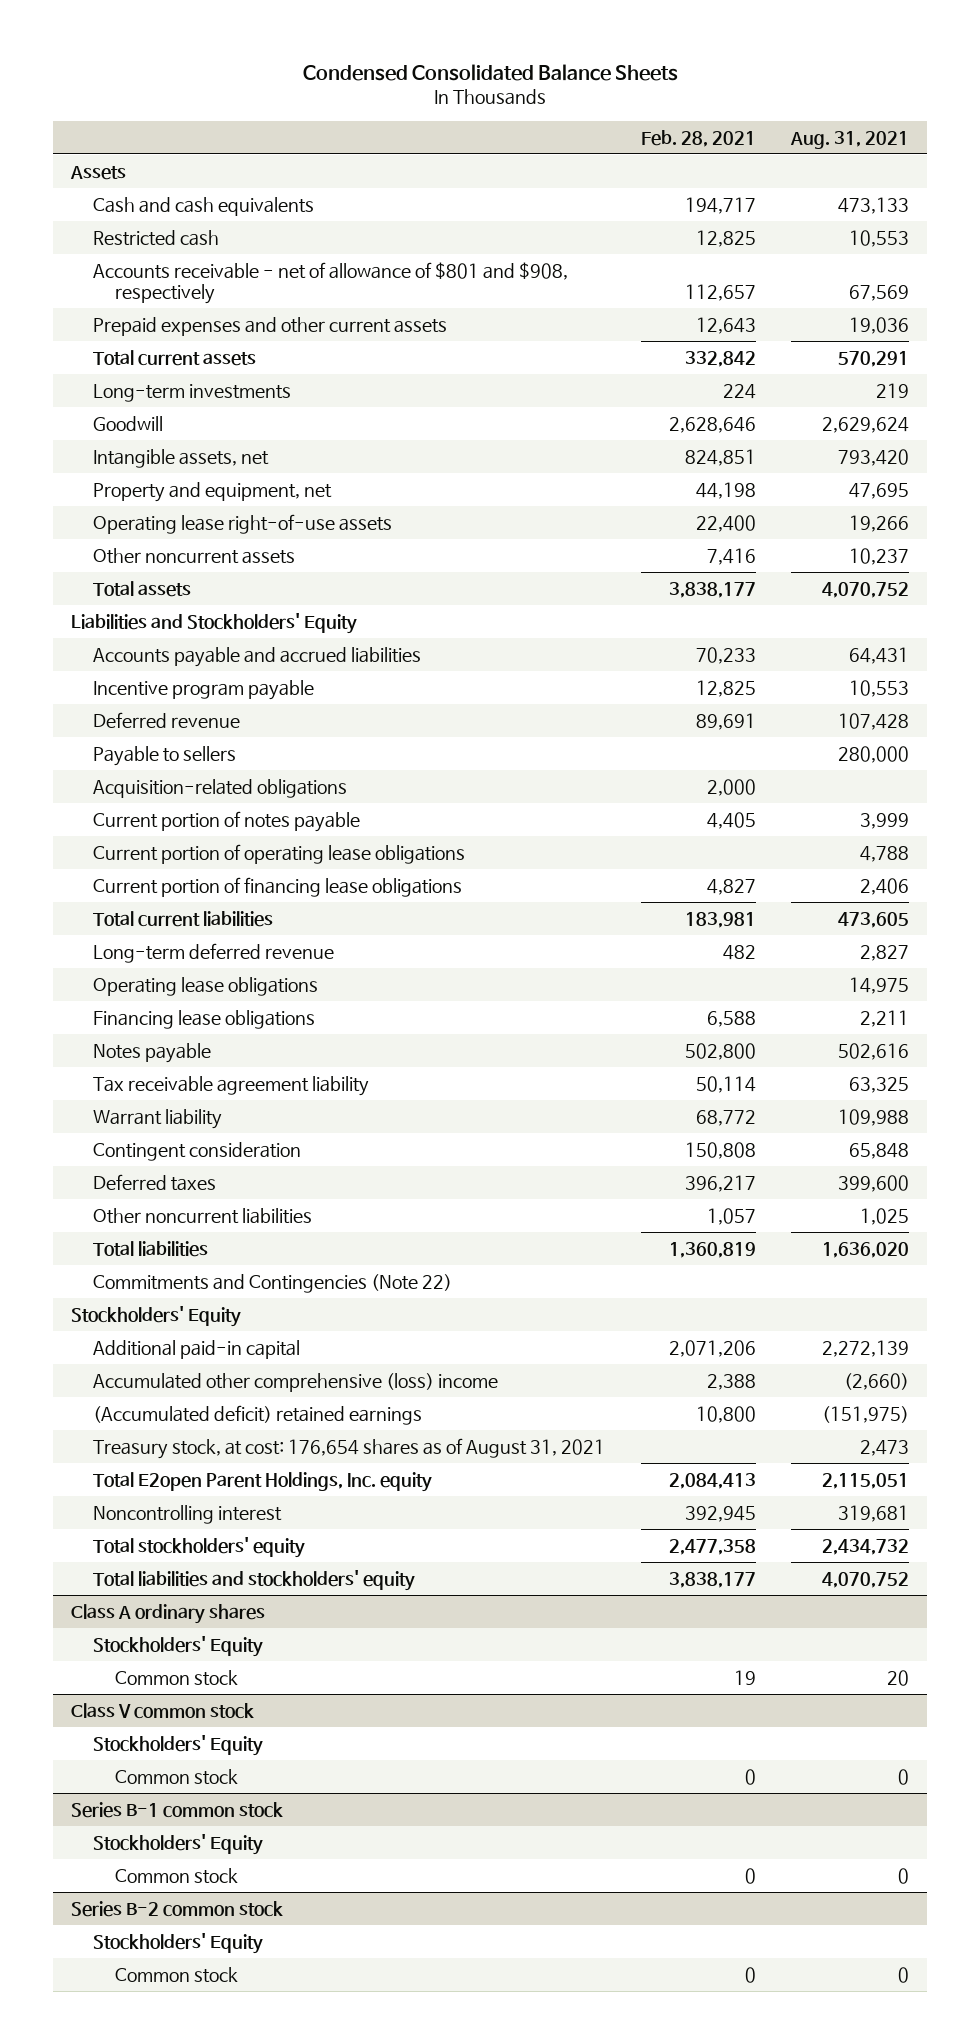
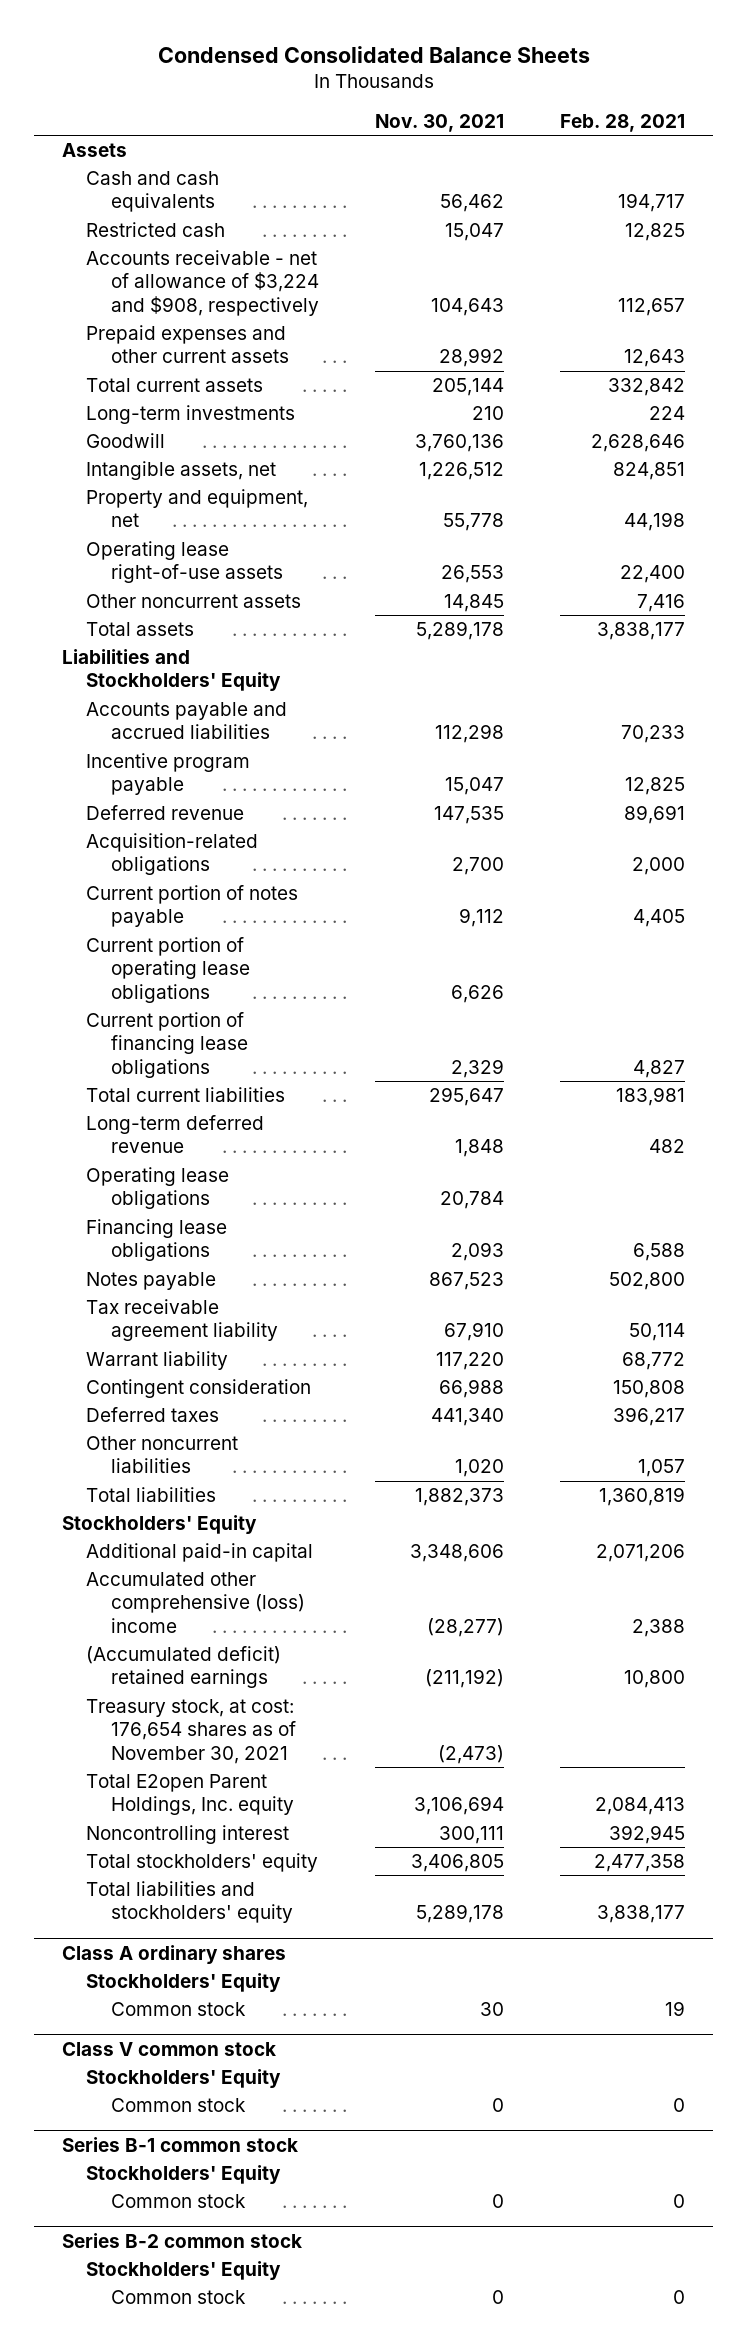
- | Feb. 28, 2021 | Aug. 31, 2021
+ | Nov. 30, 2021 | Feb. 28, 2021
- Accounts receivable - net of allowance of $801 and $908, respectively | 112,657 | 67,569
+ Accounts receivable - net of allowance of $3,224 and $908, respectively | 104,643 | 112,657
- Payable to sellers | | 280,000
- Commitments and Contingencies (Note 22)
- Treasury stock, at cost: 176,654 shares as of August 31, 2021 | | 2,473
+ Treasury stock, at cost: 176,654 shares as of November 30, 2021 | (2,473) |

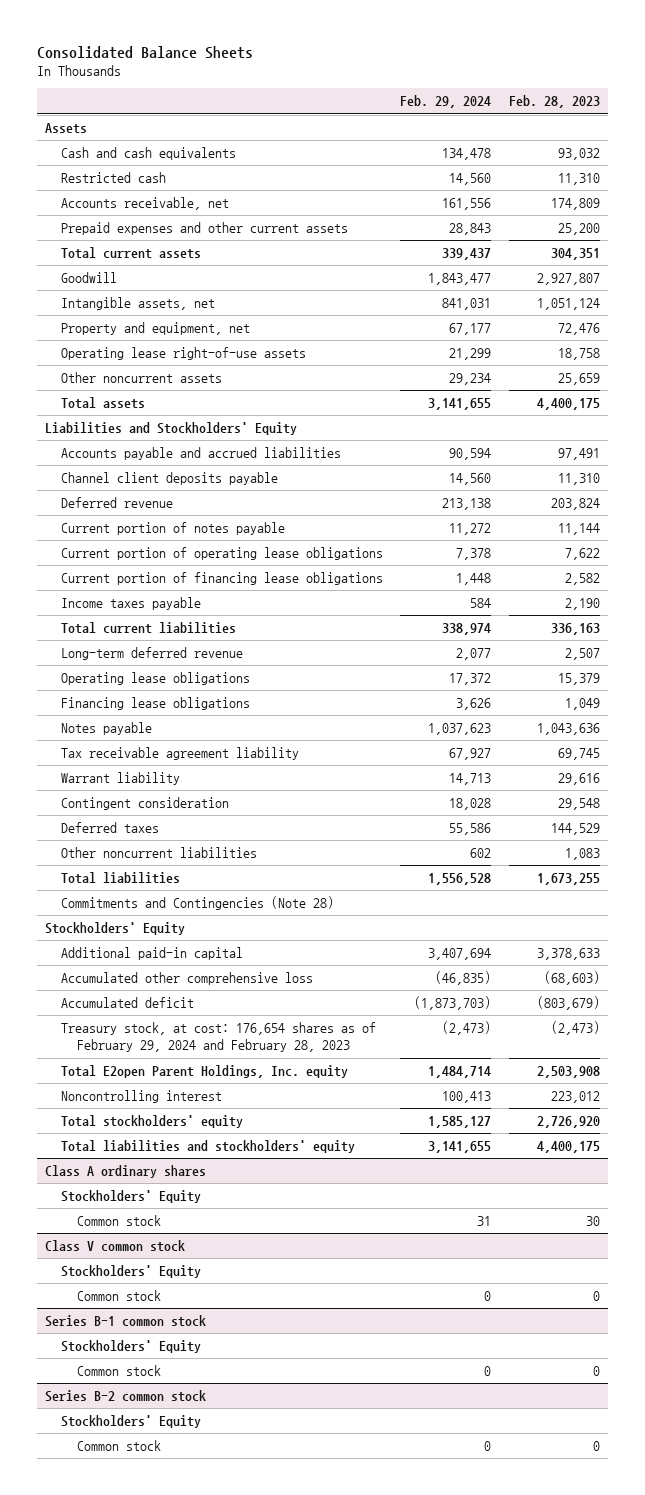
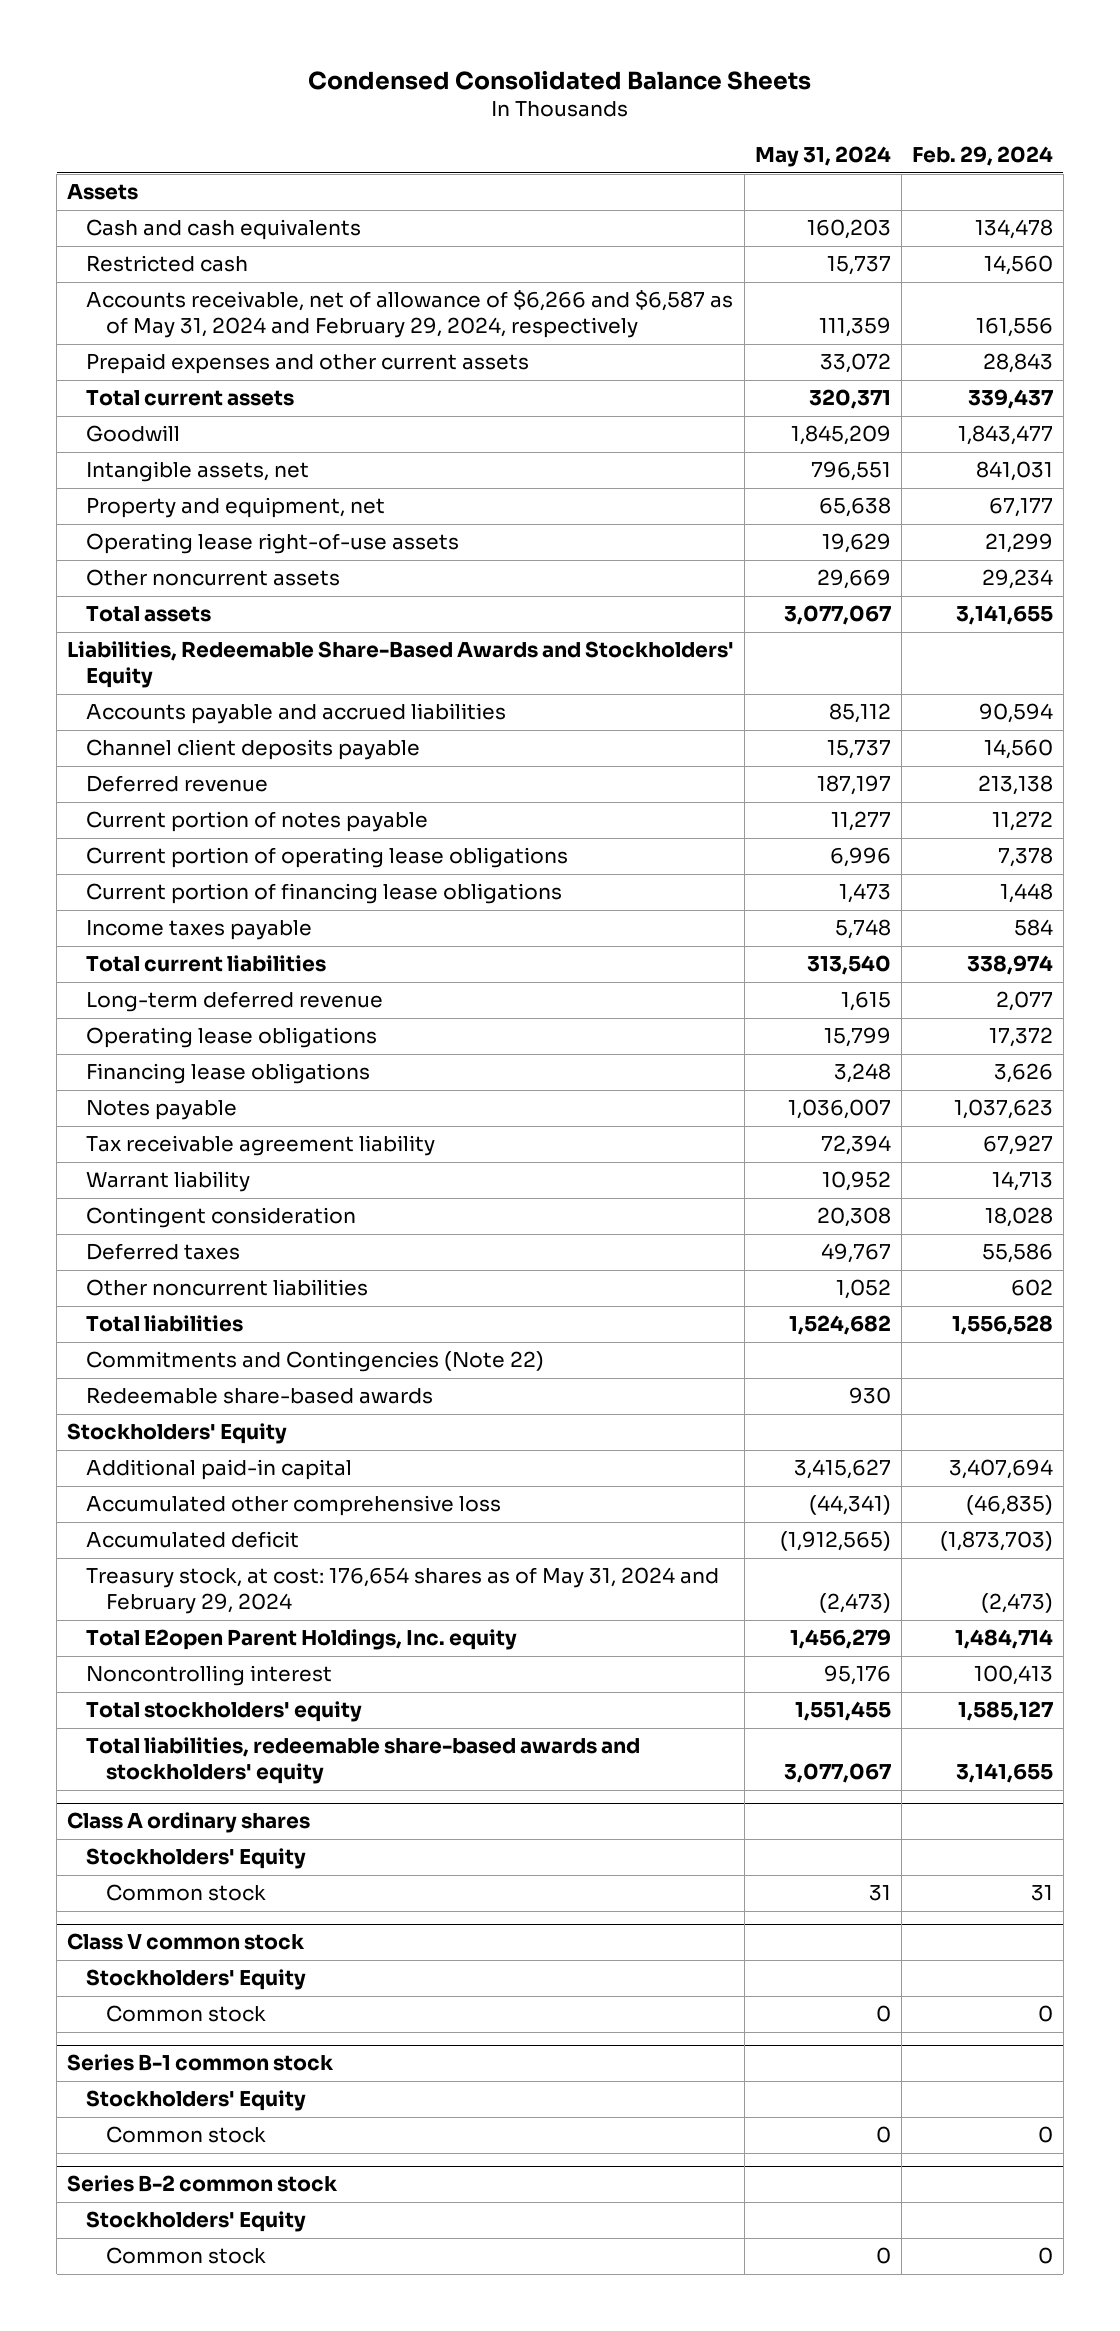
- Consolidated Balance Sheets
+ Condensed Consolidated Balance Sheets
- | Feb. 29, 2024 | Feb. 28, 2023
+ | May 31, 2024 | Feb. 29, 2024
- Accounts receivable, net | 161,556 | 174,809
+ Accounts receivable, net of allowance of $6,266 and $6,587 as of May 31, 2024 and February 29, 2024, respectively | 111,359 | 161,556
- Liabilities and Stockholders' Equity
+ Liabilities, Redeemable Share-Based Awards and Stockholders' Equity
- Commitments and Contingencies (Note 28)
+ Commitments and Contingencies (Note 22)
+ Redeemable share-based awards | 930 |
- Treasury stock, at cost: 176,654 shares as of February 29, 2024 and February 28, 2023 | (2,473) | (2,473)
+ Treasury stock, at cost: 176,654 shares as of May 31, 2024 and February 29, 2024 | (2,473) | (2,473)
- Total liabilities and stockholders' equity | 3,141,655 | 4,400,175
+ Total liabilities, redeemable share-based awards and stockholders' equity | 3,077,067 | 3,141,655

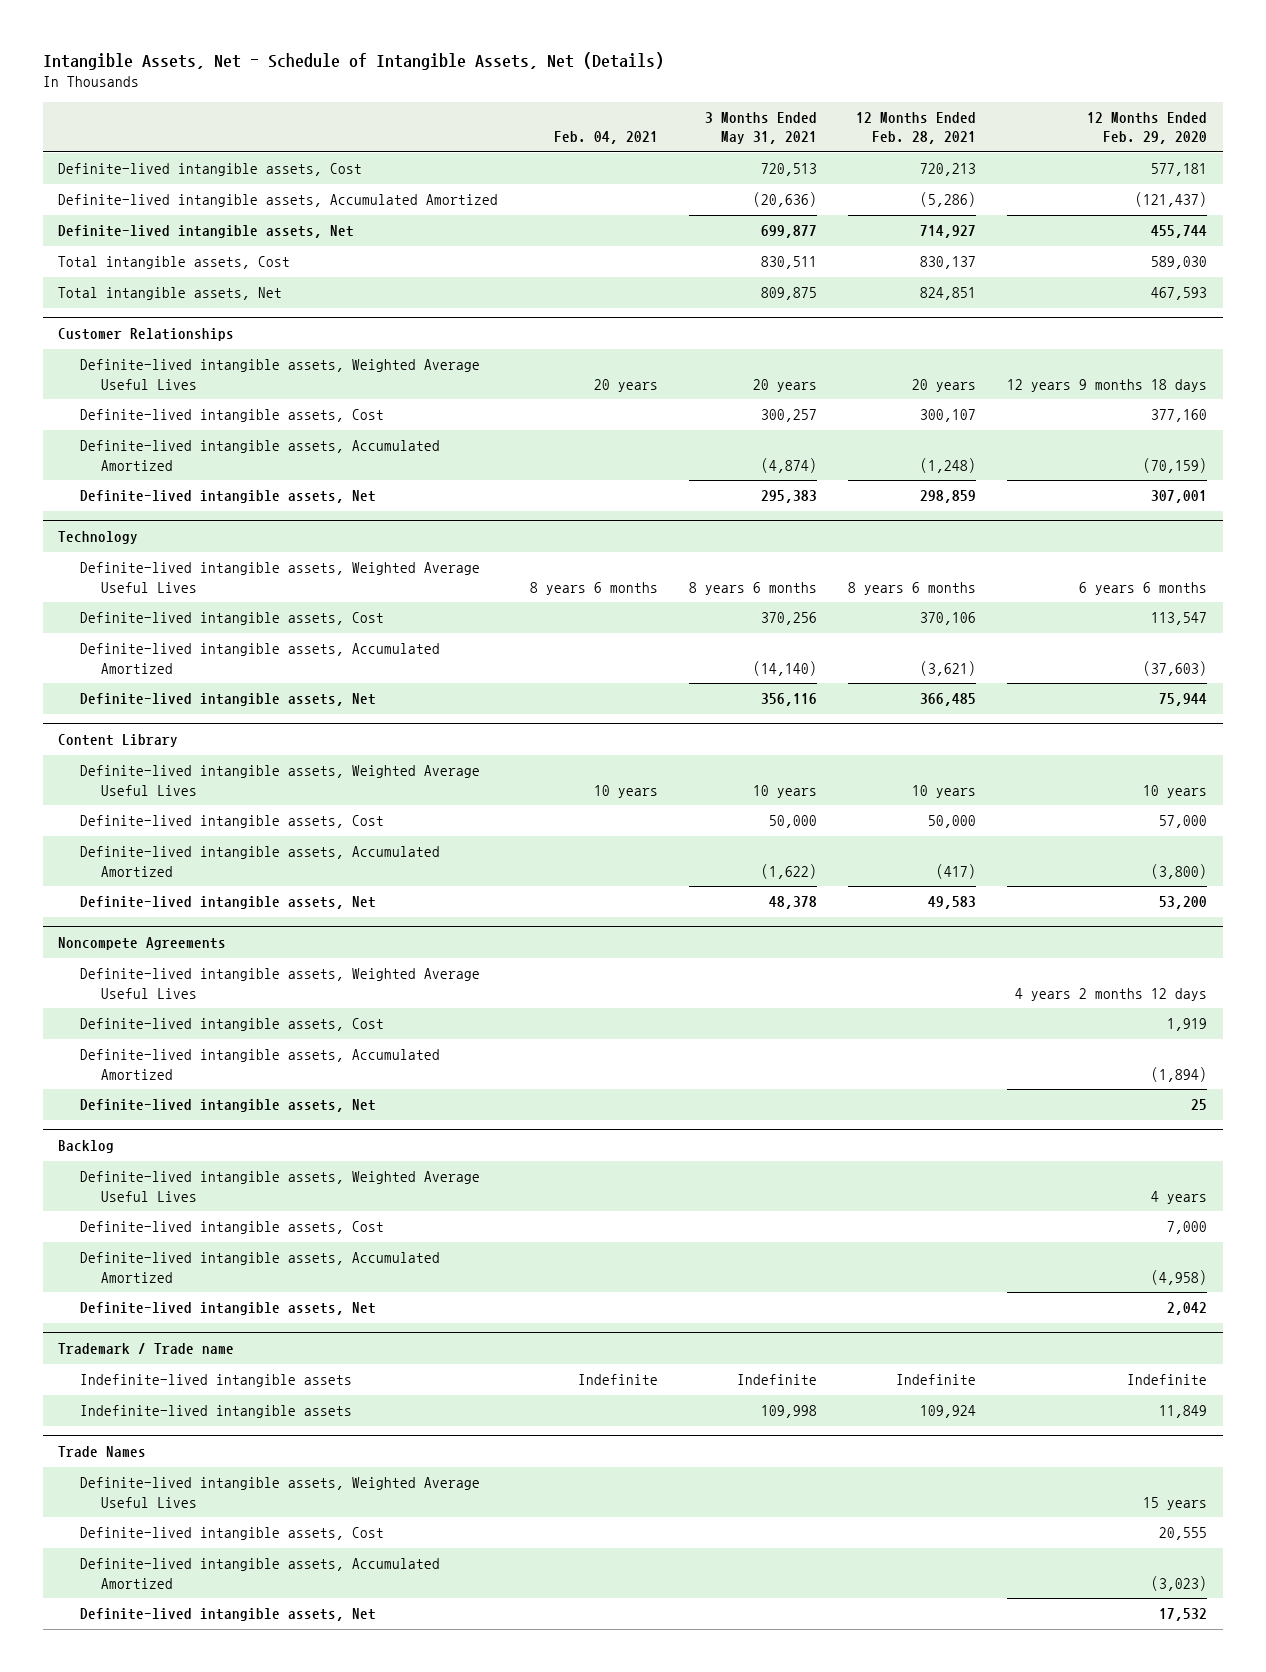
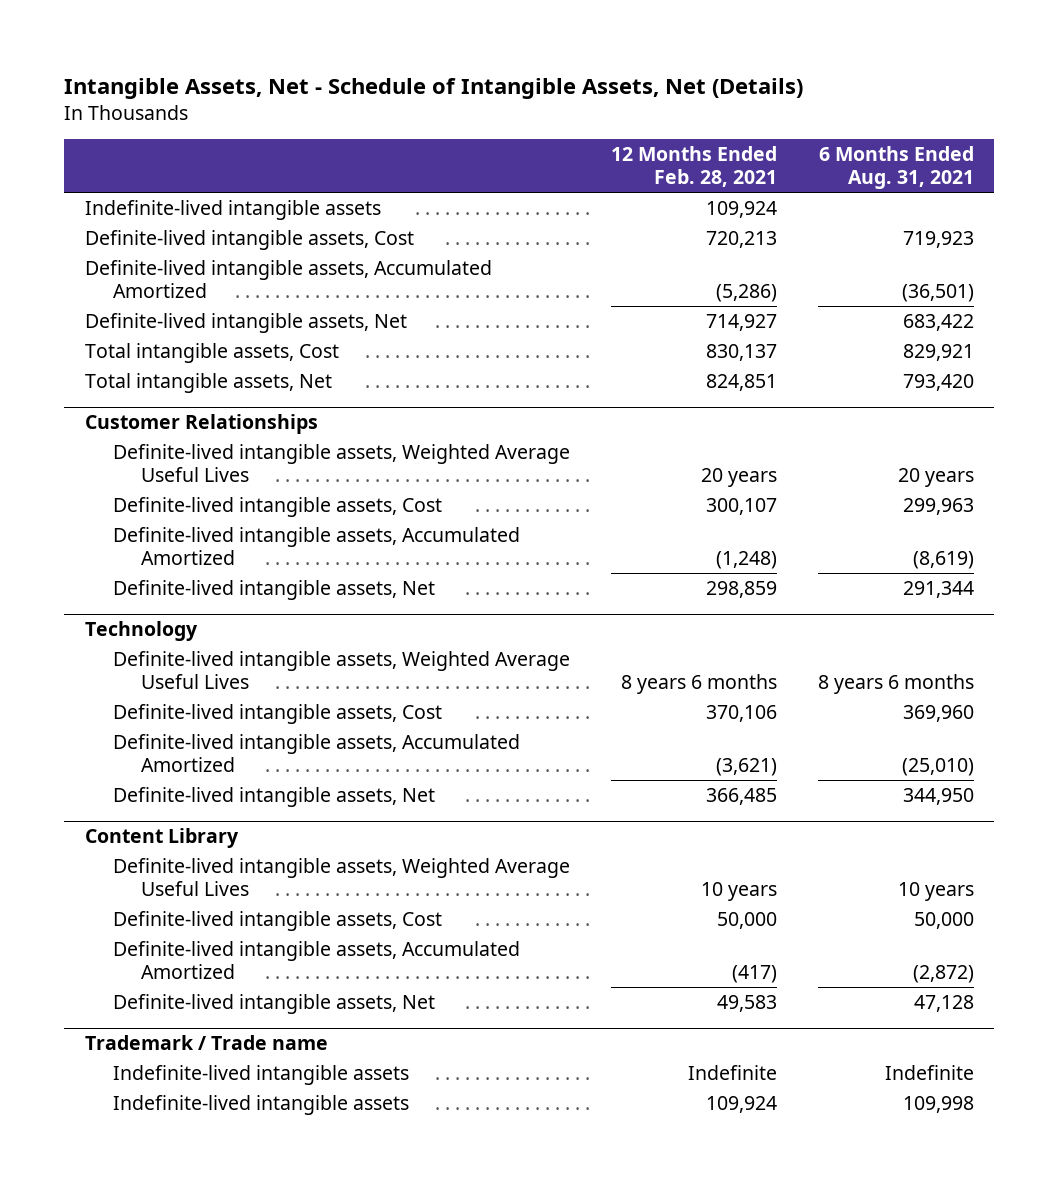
- | Feb. 04, 2021 | 3 Months Ended May 31, 2021 | 12 Months Ended Feb. 28, 2021 | 12 Months Ended Feb. 29, 2020
+ | 12 Months Ended Feb. 28, 2021 | 6 Months Ended Aug. 31, 2021
+ Indefinite-lived intangible assets | 109,924 |
- Noncompete Agreements
- Definite-lived intangible assets, Weighted Average Useful Lives | | | | 4 years 2 months 12 days
- Definite-lived intangible assets, Cost | | | | 1,919
- Definite-lived intangible assets, Accumulated Amortized | | | | (1,894)
- Definite-lived intangible assets, Net | | | | 25
- Backlog
- Definite-lived intangible assets, Weighted Average Useful Lives | | | | 4 years
- Definite-lived intangible assets, Cost | | | | 7,000
- Definite-lived intangible assets, Accumulated Amortized | | | | (4,958)
- Definite-lived intangible assets, Net | | | | 2,042
- Trade Names
- Definite-lived intangible assets, Weighted Average Useful Lives | | | | 15 years
- Definite-lived intangible assets, Cost | | | | 20,555
- Definite-lived intangible assets, Accumulated Amortized | | | | (3,023)
- Definite-lived intangible assets, Net | | | | 17,532

